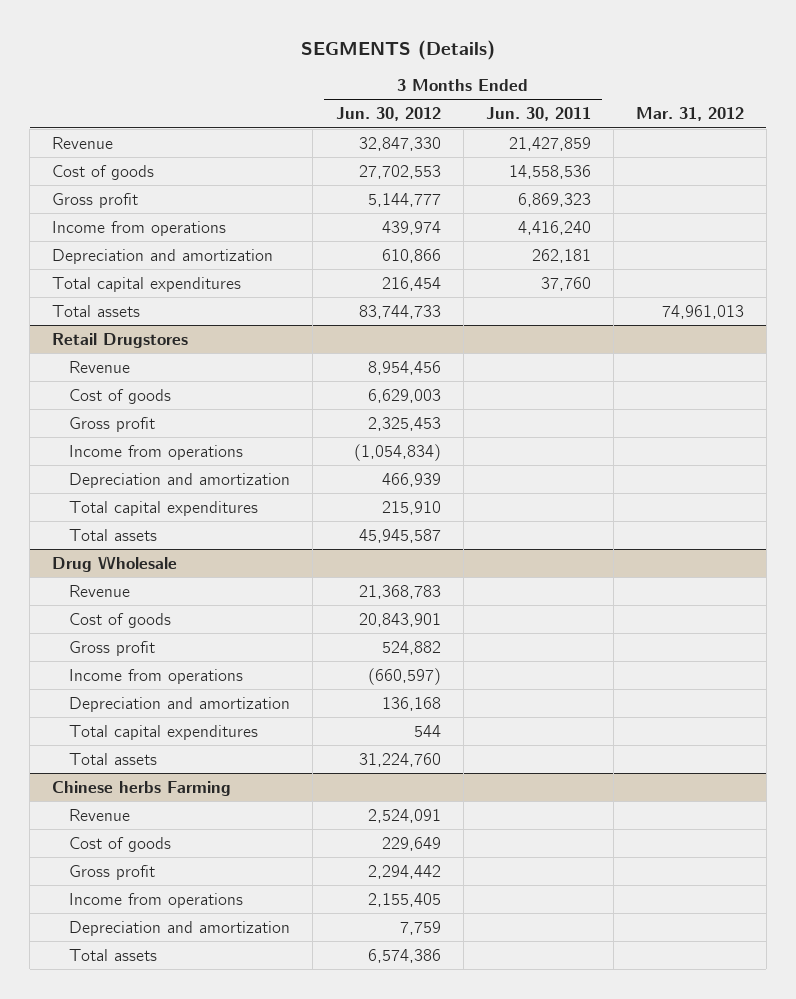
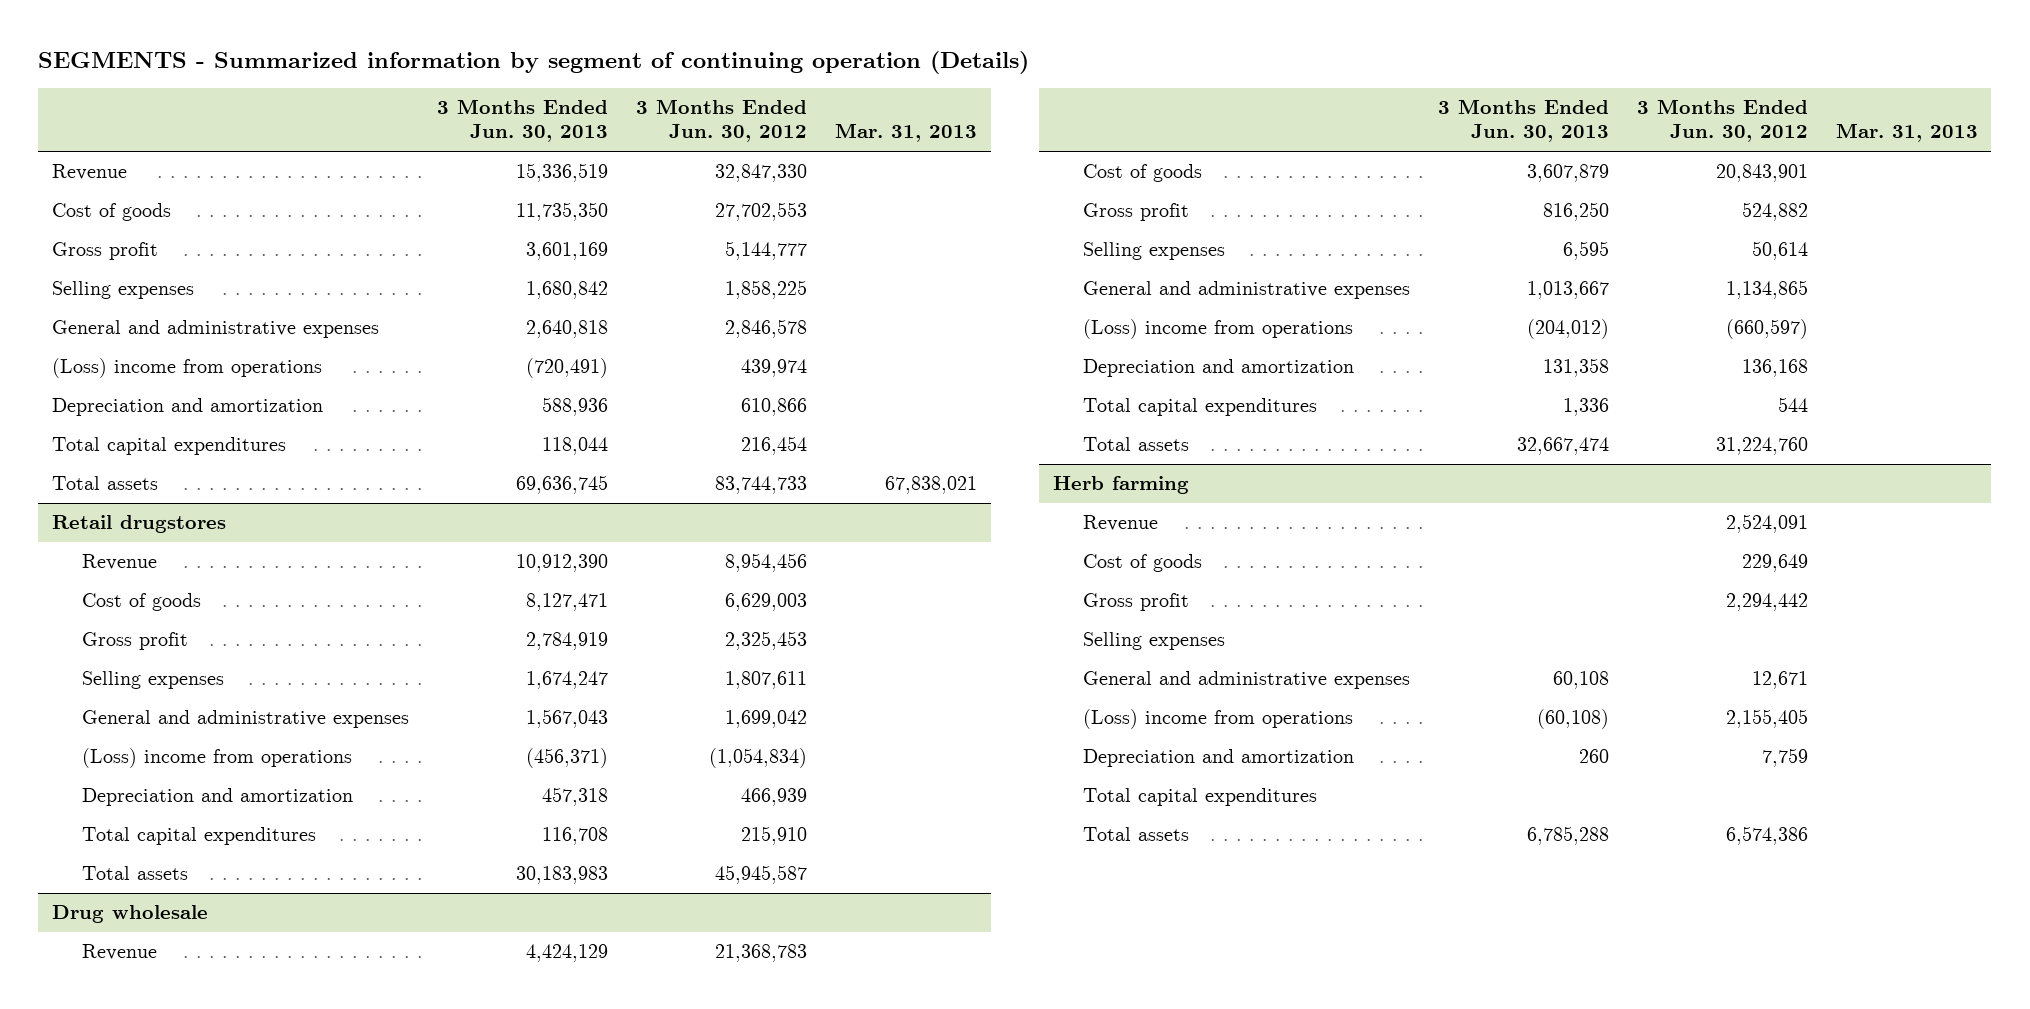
- SEGMENTS (Details)
+ SEGMENTS - Summarized information by segment of continuing operation (Details)
- | 3 Months Ended Jun. 30, 2012 | 3 Months Ended Jun. 30, 2011 | Mar. 31, 2012
+ | 3 Months Ended Jun. 30, 2013 | 3 Months Ended Jun. 30, 2012 | Mar. 31, 2013
- Income from operations | 439,974 | 4,416,240 |
+ Selling expenses | 1,680,842 | 1,858,225 |
+ General and administrative expenses | 2,640,818 | 2,846,578 |
+ (Loss) income from operations | (720,491) | 439,974 |
- Retail Drugstores
+ Retail drugstores
- Income from operations | (1,054,834) | |
+ Selling expenses | 1,674,247 | 1,807,611 |
+ General and administrative expenses | 1,567,043 | 1,699,042 |
+ (Loss) income from operations | (456,371) | (1,054,834) |
- Drug Wholesale
+ Drug wholesale
- Income from operations | (660,597) | |
+ Selling expenses | 6,595 | 50,614 |
+ General and administrative expenses | 1,013,667 | 1,134,865 |
+ (Loss) income from operations | (204,012) | (660,597) |
- Chinese herbs Farming
+ Herb farming
- Income from operations | 2,155,405 | |
+ Selling expenses
+ General and administrative expenses | 60,108 | 12,671 |
+ (Loss) income from operations | (60,108) | 2,155,405 |
+ Total capital expenditures

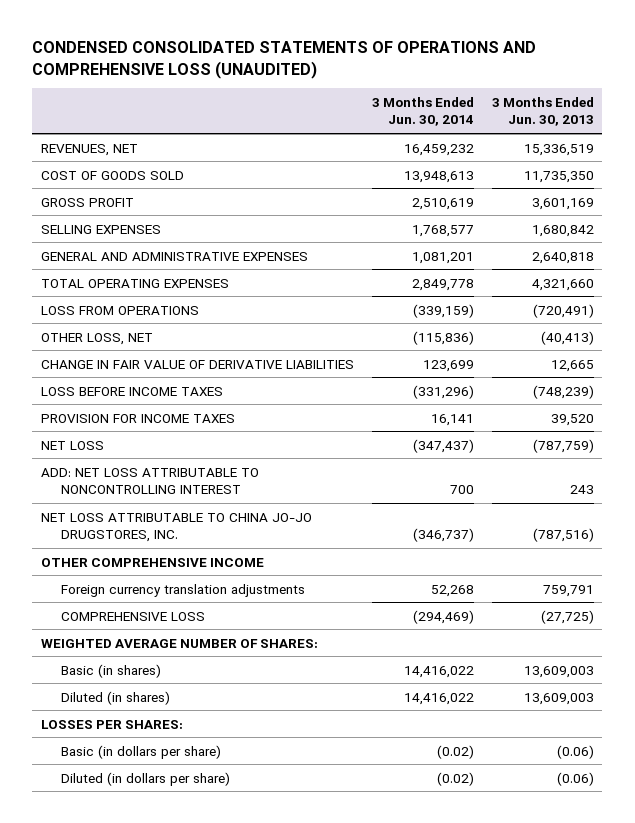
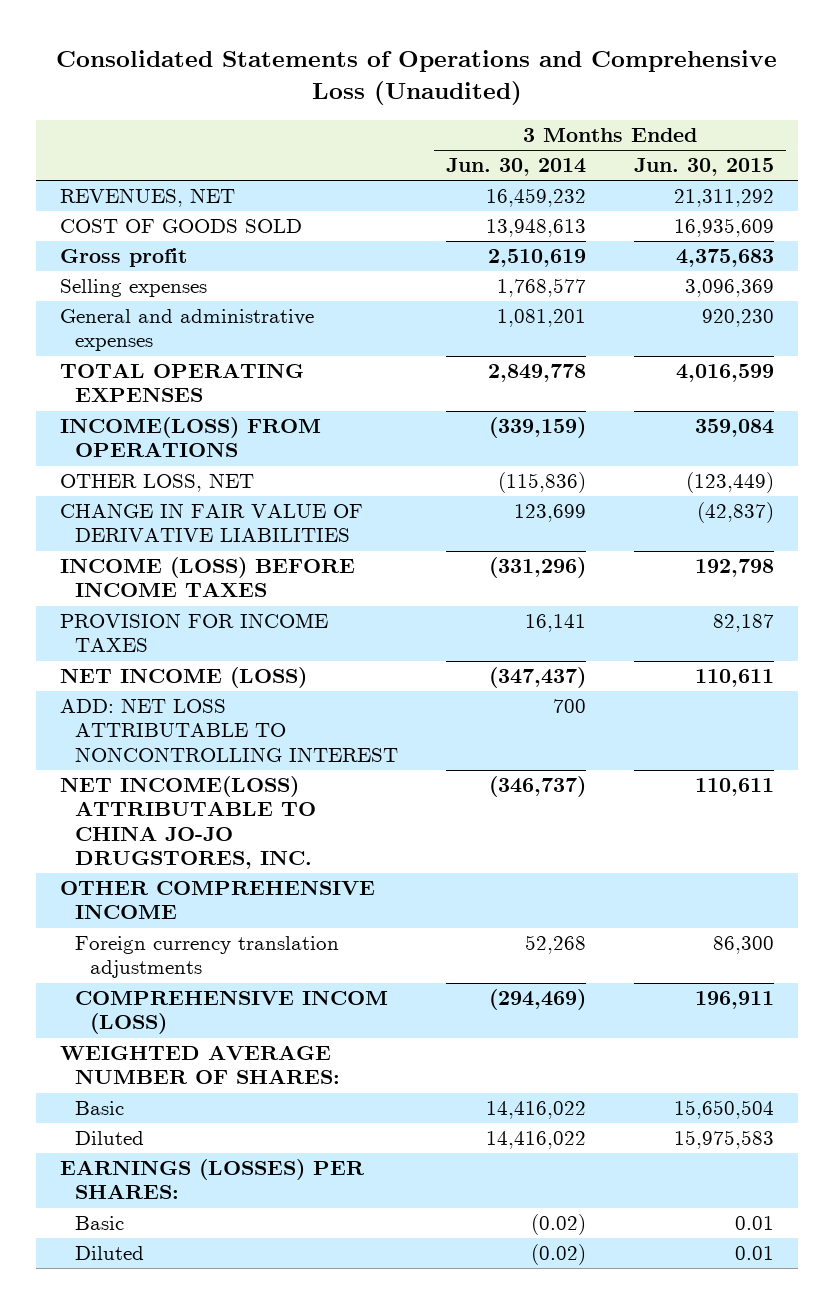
- CONDENSED CONSOLIDATED STATEMENTS OF OPERATIONS AND COMPREHENSIVE LOSS (UNAUDITED)
+ Consolidated Statements of Operations and Comprehensive Loss (Unaudited)
- | 3 Months Ended Jun. 30, 2014 | 3 Months Ended Jun. 30, 2013
+ | 3 Months Ended Jun. 30, 2014 | 3 Months Ended Jun. 30, 2015
- GROSS PROFIT | 2,510,619 | 3,601,169
- SELLING EXPENSES | 1,768,577 | 1,680,842
- GENERAL AND ADMINISTRATIVE EXPENSES | 1,081,201 | 2,640,818
+ Gross profit | 2,510,619 | 4,375,683
+ Selling expenses | 1,768,577 | 3,096,369
+ General and administrative expenses | 1,081,201 | 920,230
- LOSS FROM OPERATIONS | (339,159) | (720,491)
+ INCOME(LOSS) FROM OPERATIONS | (339,159) | 359,084
- LOSS BEFORE INCOME TAXES | (331,296) | (748,239)
+ INCOME (LOSS) BEFORE INCOME TAXES | (331,296) | 192,798
- NET LOSS | (347,437) | (787,759)
+ NET INCOME (LOSS) | (347,437) | 110,611
- NET LOSS ATTRIBUTABLE TO CHINA JO-JO DRUGSTORES, INC. | (346,737) | (787,516)
+ NET INCOME(LOSS) ATTRIBUTABLE TO CHINA JO-JO DRUGSTORES, INC. | (346,737) | 110,611
- COMPREHENSIVE LOSS | (294,469) | (27,725)
+ COMPREHENSIVE INCOM (LOSS) | (294,469) | 196,911
- Basic (in shares) | 14,416,022 | 13,609,003
- Diluted (in shares) | 14,416,022 | 13,609,003
- LOSSES PER SHARES:
- Basic (in dollars per share) | (0.02) | (0.06)
- Diluted (in dollars per share) | (0.02) | (0.06)
+ Basic | 14,416,022 | 15,650,504
+ Diluted | 14,416,022 | 15,975,583
+ EARNINGS (LOSSES) PER SHARES:
+ Basic | (0.02) | 0.01
+ Diluted | (0.02) | 0.01

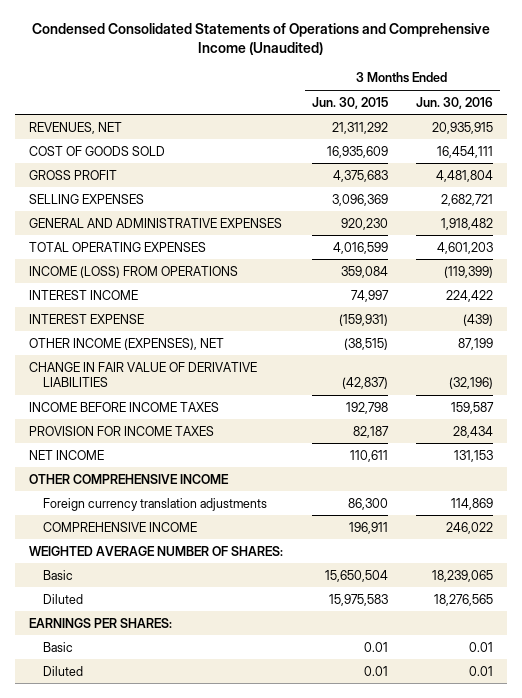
- Consolidated Statements of Operations and Comprehensive Loss (Unaudited)
+ Condensed Consolidated Statements of Operations and Comprehensive Income (Unaudited)
- | 3 Months Ended Jun. 30, 2014 | 3 Months Ended Jun. 30, 2015
+ | 3 Months Ended Jun. 30, 2015 | 3 Months Ended Jun. 30, 2016
- Gross profit | 2,510,619 | 4,375,683
- Selling expenses | 1,768,577 | 3,096,369
- General and administrative expenses | 1,081,201 | 920,230
+ GROSS PROFIT | 4,375,683 | 4,481,804
+ SELLING EXPENSES | 3,096,369 | 2,682,721
+ GENERAL AND ADMINISTRATIVE EXPENSES | 920,230 | 1,918,482
- INCOME(LOSS) FROM OPERATIONS | (339,159) | 359,084
- OTHER LOSS, NET | (115,836) | (123,449)
+ INCOME (LOSS) FROM OPERATIONS | 359,084 | (119,399)
+ INTEREST INCOME | 74,997 | 224,422
+ INTEREST EXPENSE | (159,931) | (439)
+ OTHER INCOME (EXPENSES), NET | (38,515) | 87,199
- INCOME (LOSS) BEFORE INCOME TAXES | (331,296) | 192,798
+ INCOME BEFORE INCOME TAXES | 192,798 | 159,587
- NET INCOME (LOSS) | (347,437) | 110,611
- ADD: NET LOSS ATTRIBUTABLE TO NONCONTROLLING INTEREST | 700 |
- NET INCOME(LOSS) ATTRIBUTABLE TO CHINA JO-JO DRUGSTORES, INC. | (346,737) | 110,611
+ NET INCOME | 110,611 | 131,153
- COMPREHENSIVE INCOM (LOSS) | (294,469) | 196,911
+ COMPREHENSIVE INCOME | 196,911 | 246,022
- EARNINGS (LOSSES) PER SHARES:
+ EARNINGS PER SHARES:

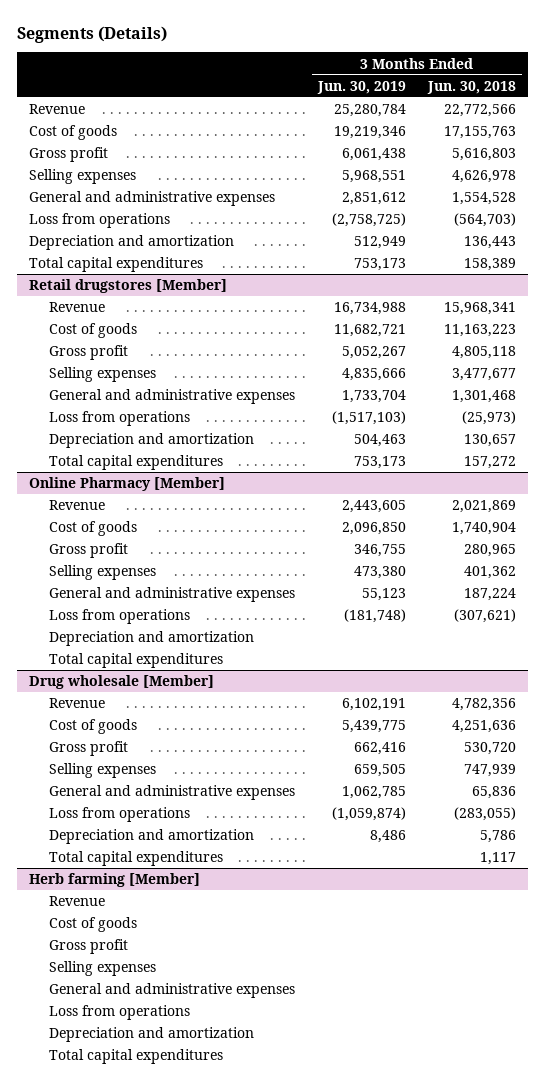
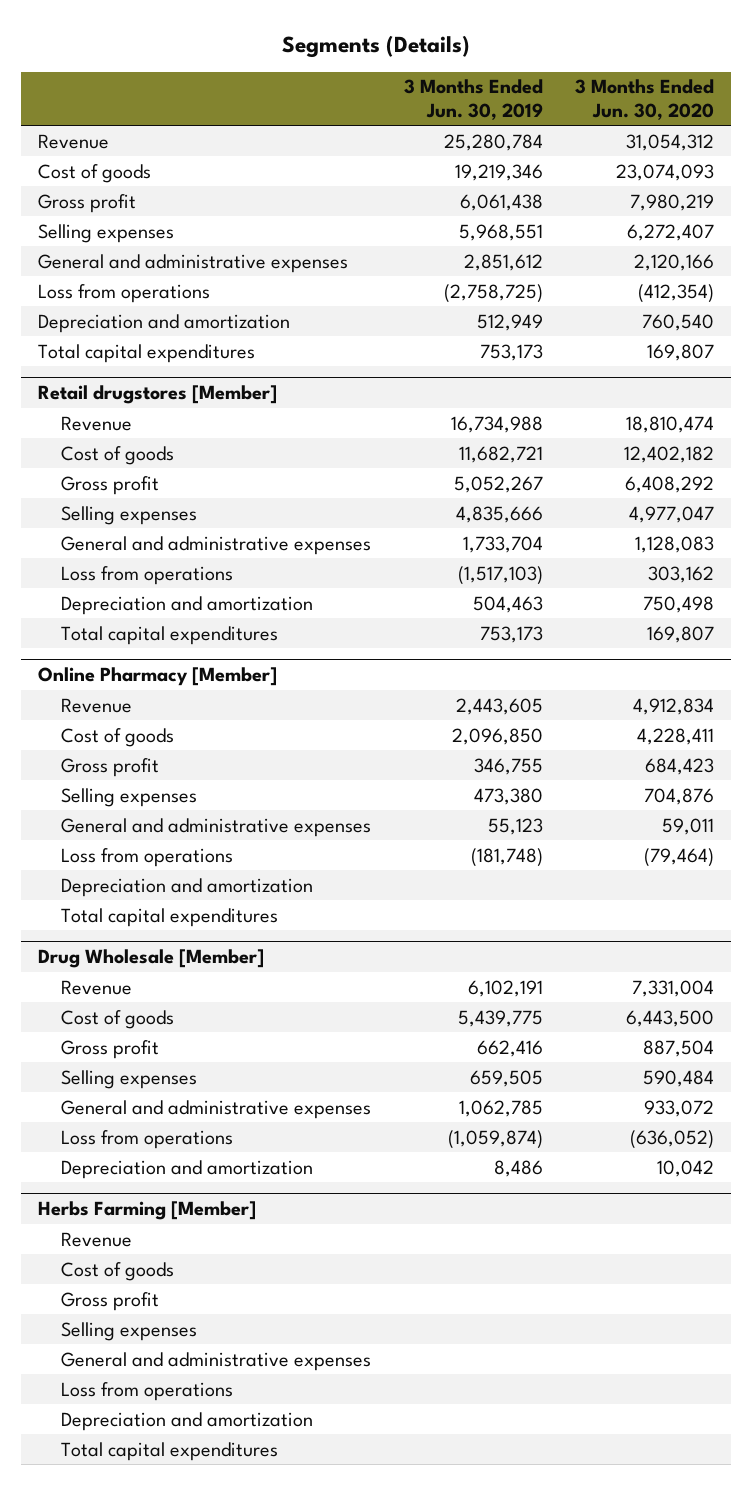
- | 3 Months Ended Jun. 30, 2019 | 3 Months Ended Jun. 30, 2018
+ | 3 Months Ended Jun. 30, 2019 | 3 Months Ended Jun. 30, 2020
- Drug wholesale [Member]
+ Drug Wholesale [Member]
- Total capital expenditures | | 1,117
- Herb farming [Member]
+ Herbs Farming [Member]

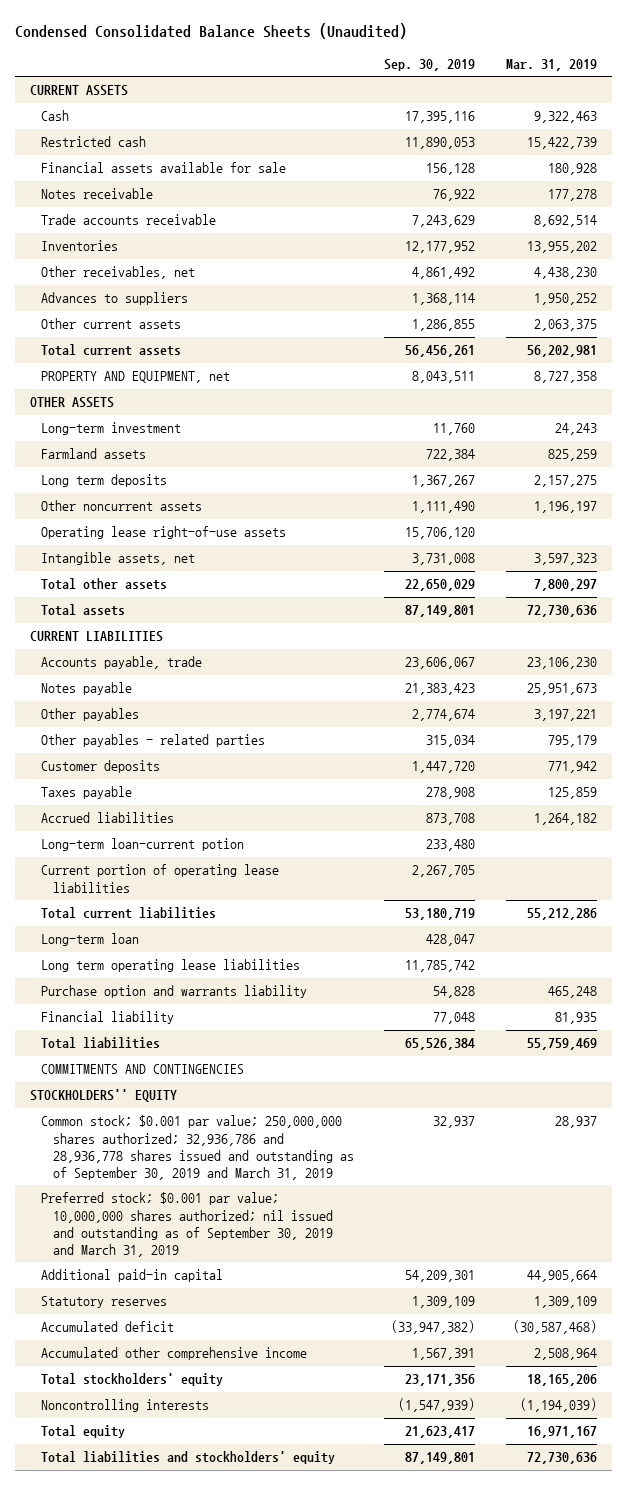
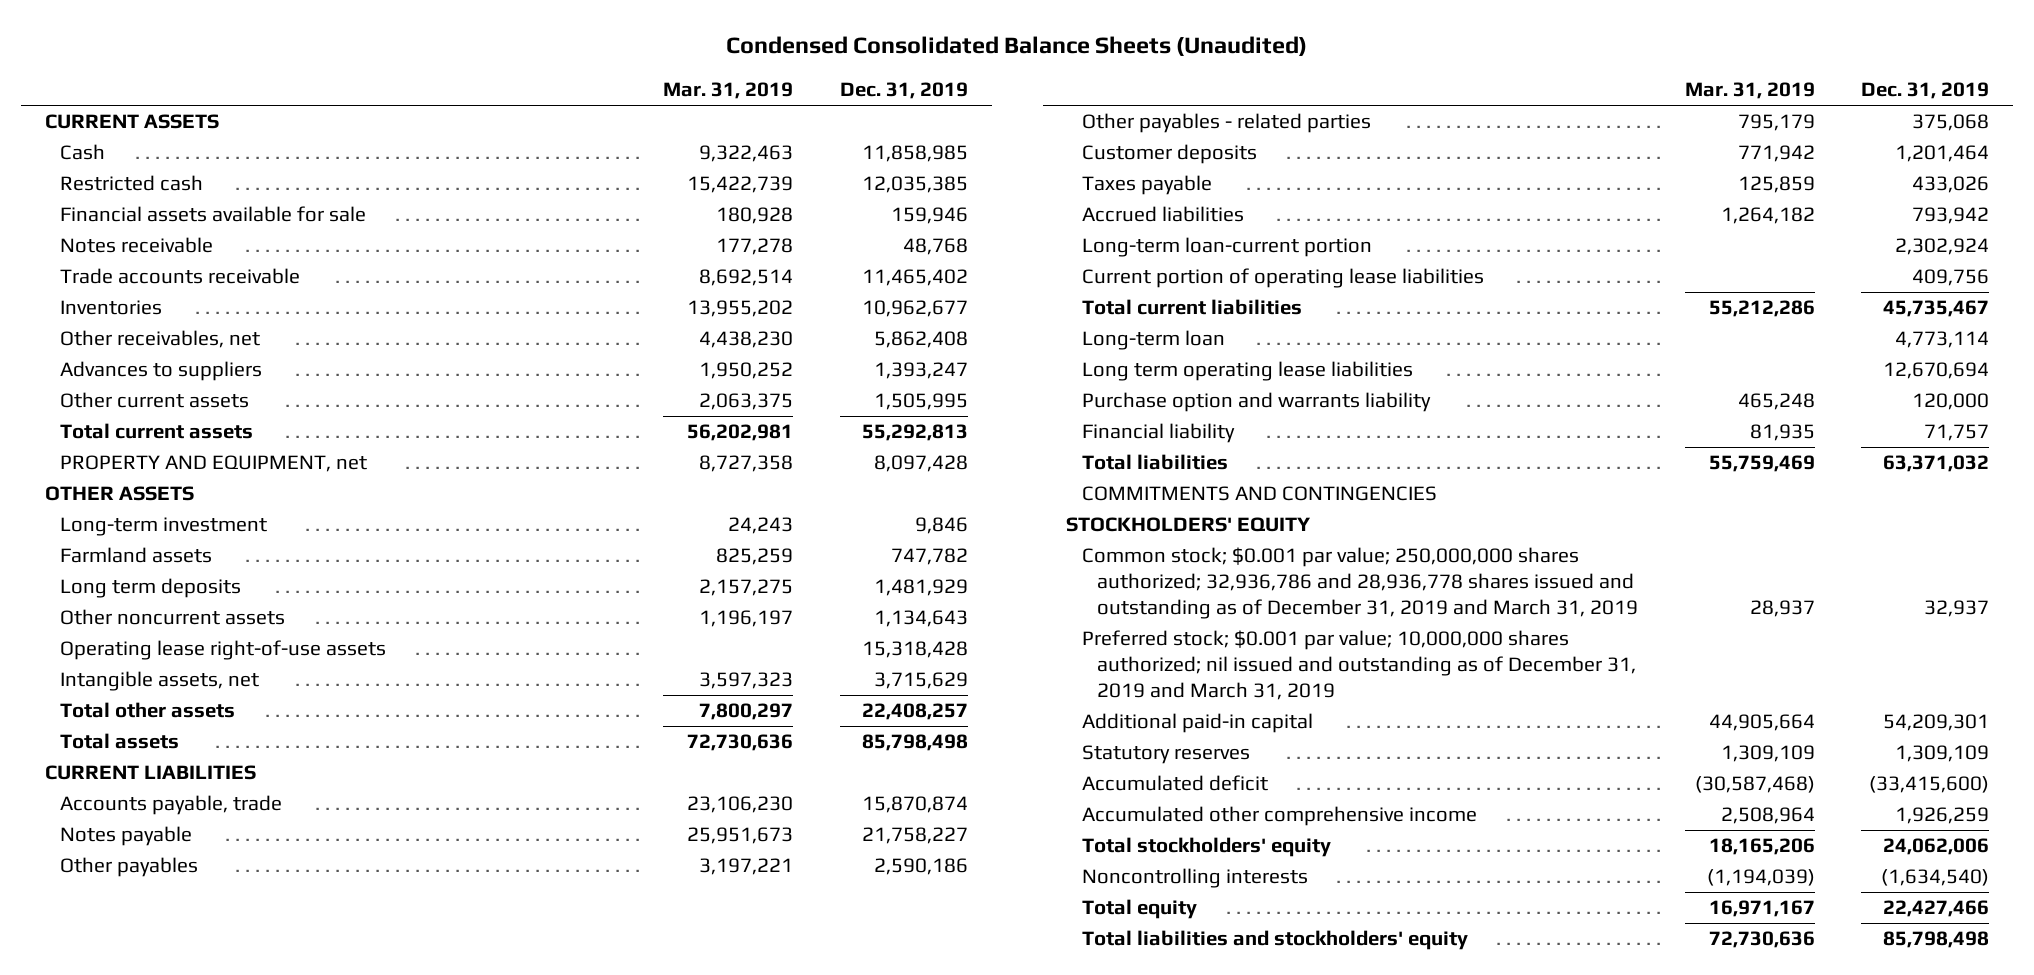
- | Sep. 30, 2019 | Mar. 31, 2019
+ | Mar. 31, 2019 | Dec. 31, 2019
- Long-term loan-current potion | 233,480 |
+ Long-term loan-current portion | | 2,302,924
- STOCKHOLDERS'' EQUITY
- Common stock; $0.001 par value; 250,000,000 shares authorized; 32,936,786 and 28,936,778 shares issued and outstanding as of September 30, 2019 and March 31, 2019 | 32,937 | 28,937
- Preferred stock; $0.001 par value; 10,000,000 shares authorized; nil issued and outstanding as of September 30, 2019 and March 31, 2019
+ STOCKHOLDERS' EQUITY
+ Common stock; $0.001 par value; 250,000,000 shares authorized; 32,936,786 and 28,936,778 shares issued and outstanding as of December 31, 2019 and March 31, 2019 | 28,937 | 32,937
+ Preferred stock; $0.001 par value; 10,000,000 shares authorized; nil issued and outstanding as of December 31, 2019 and March 31, 2019

